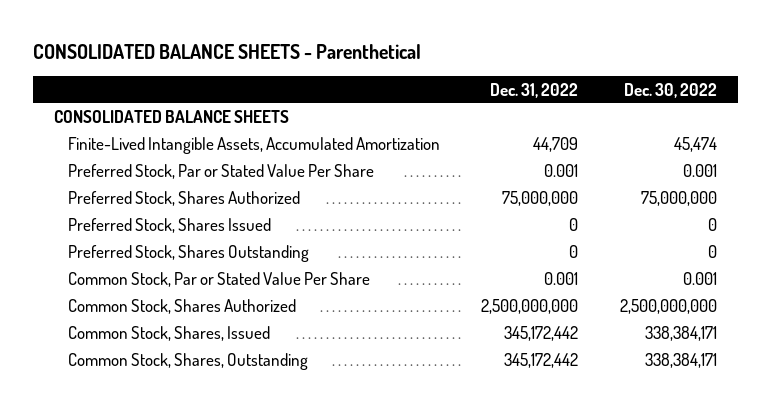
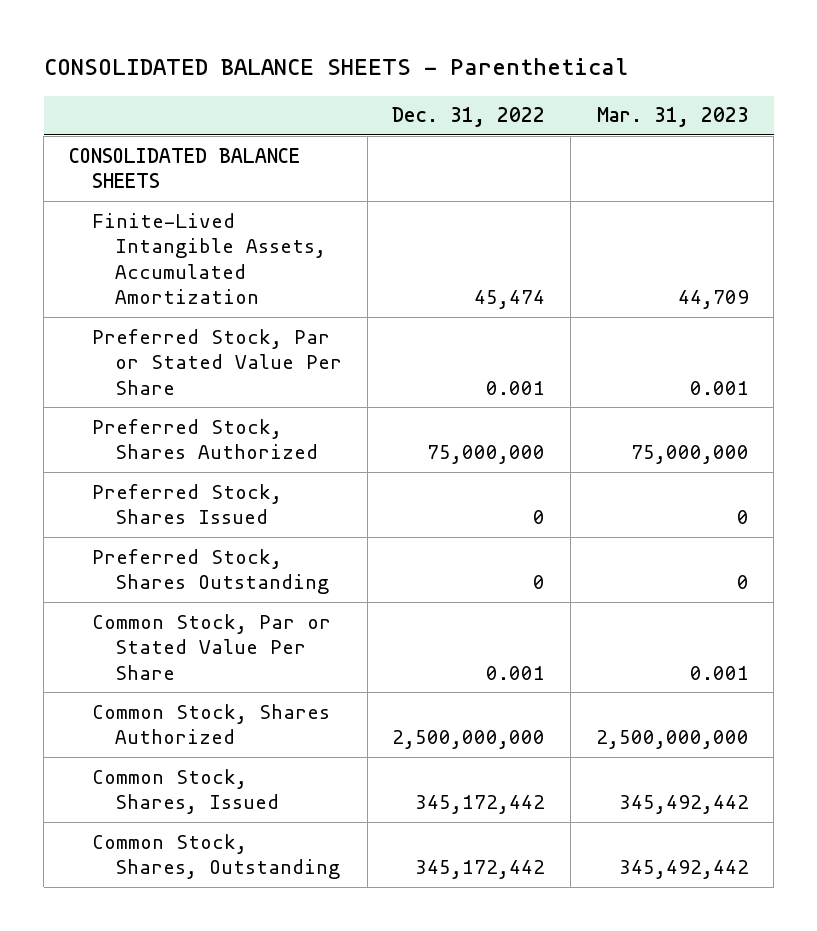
- | Dec. 31, 2022 | Dec. 30, 2022
+ | Dec. 31, 2022 | Mar. 31, 2023
- Finite-Lived Intangible Assets, Accumulated Amortization | 44,709 | 45,474
+ Finite-Lived Intangible Assets, Accumulated Amortization | 45,474 | 44,709

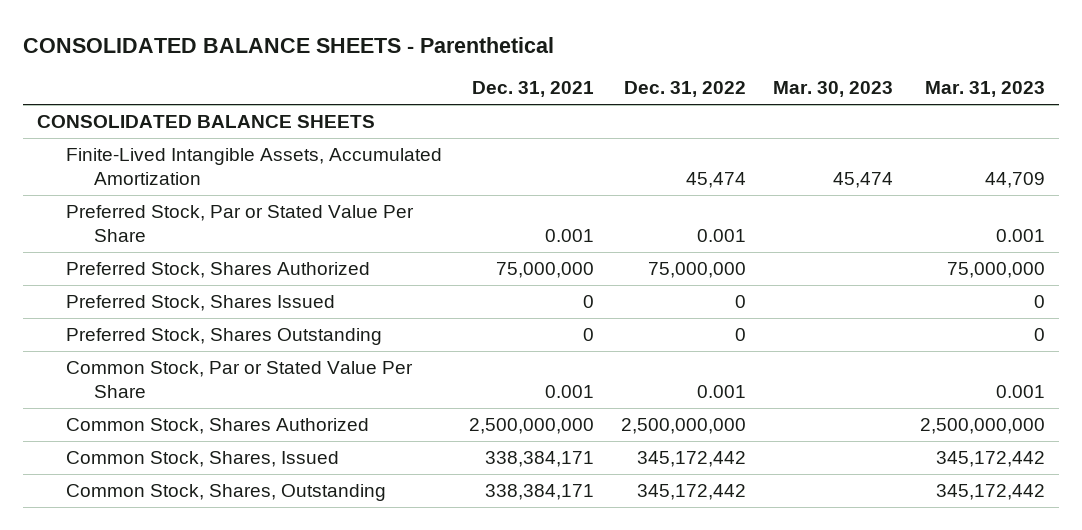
- | Dec. 31, 2022 | Mar. 31, 2023
+ | Dec. 31, 2021 | Dec. 31, 2022 | Mar. 30, 2023 | Mar. 31, 2023
- Common Stock, Shares, Issued | 345,172,442 | 345,492,442
- Common Stock, Shares, Outstanding | 345,172,442 | 345,492,442
+ Common Stock, Shares, Issued | 338,384,171 | 345,172,442 | | 345,172,442
+ Common Stock, Shares, Outstanding | 338,384,171 | 345,172,442 | | 345,172,442

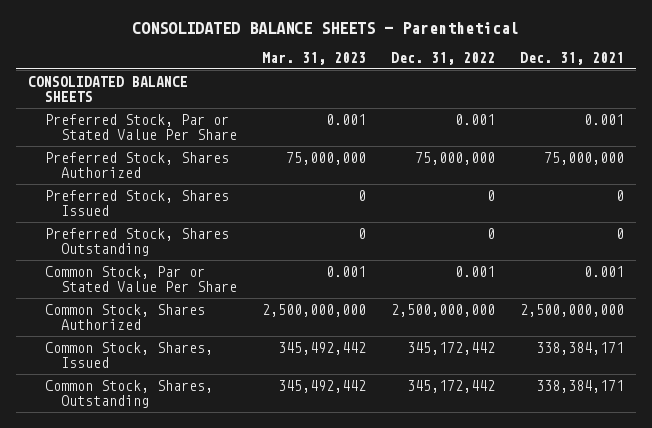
- | Dec. 31, 2021 | Dec. 31, 2022 | Mar. 30, 2023 | Mar. 31, 2023
+ | Mar. 31, 2023 | Dec. 31, 2022 | Dec. 31, 2021
- Finite-Lived Intangible Assets, Accumulated Amortization | | 45,474 | 45,474 | 44,709
- Common Stock, Shares, Issued | 338,384,171 | 345,172,442 | | 345,172,442
- Common Stock, Shares, Outstanding | 338,384,171 | 345,172,442 | | 345,172,442
+ Common Stock, Shares, Issued | 345,492,442 | 345,172,442 | 338,384,171
+ Common Stock, Shares, Outstanding | 345,492,442 | 345,172,442 | 338,384,171

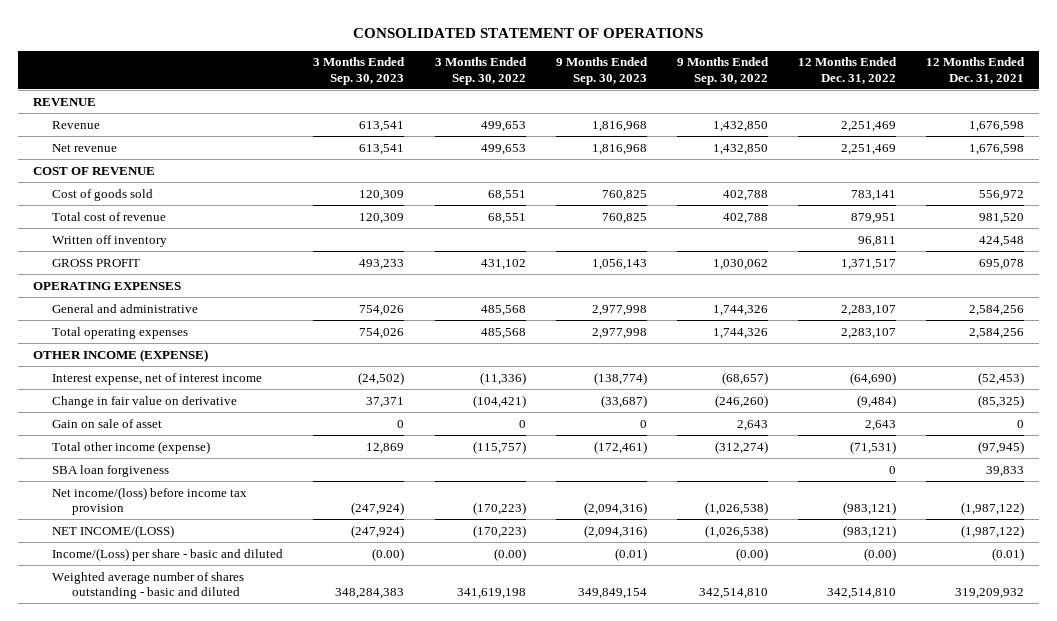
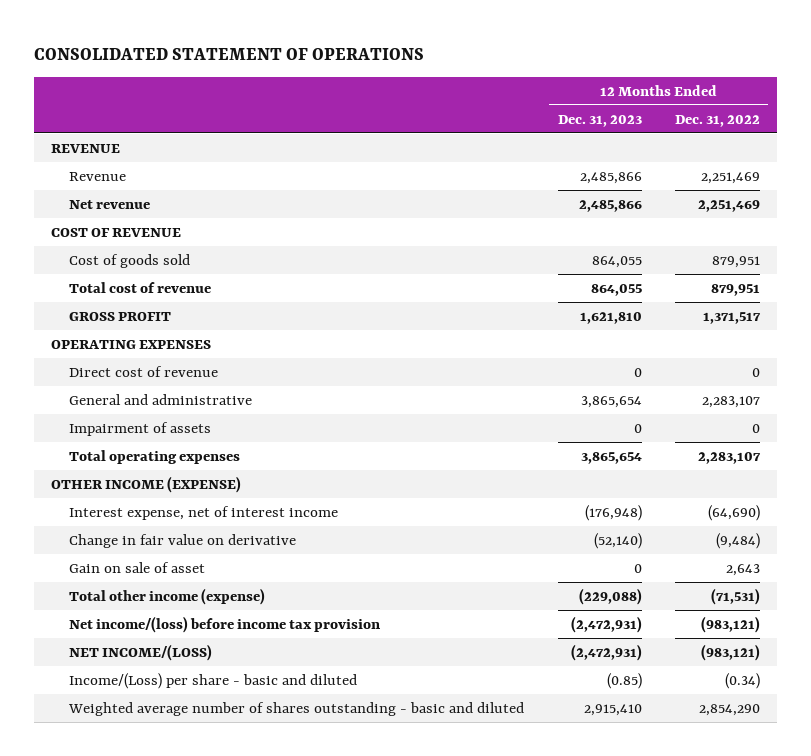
- | 3 Months Ended Sep. 30, 2023 | 3 Months Ended Sep. 30, 2022 | 9 Months Ended Sep. 30, 2023 | 9 Months Ended Sep. 30, 2022 | 12 Months Ended Dec. 31, 2022 | 12 Months Ended Dec. 31, 2021
+ | 12 Months Ended Dec. 31, 2023 | 12 Months Ended Dec. 31, 2022
- Cost of goods sold | 120,309 | 68,551 | 760,825 | 402,788 | 783,141 | 556,972
+ Cost of goods sold | 864,055 | 879,951
- Written off inventory | | | | | 96,811 | 424,548
+ Direct cost of revenue | 0 | 0
+ Impairment of assets | 0 | 0
- SBA loan forgiveness | | | | | 0 | 39,833
- Income/(Loss) per share - basic and diluted | (0.00) | (0.00) | (0.01) | (0.00) | (0.00) | (0.01)
- Weighted average number of shares outstanding - basic and diluted | 348,284,383 | 341,619,198 | 349,849,154 | 342,514,810 | 342,514,810 | 319,209,932
+ Income/(Loss) per share - basic and diluted | (0.85) | (0.34)
+ Weighted average number of shares outstanding - basic and diluted | 2,915,410 | 2,854,290

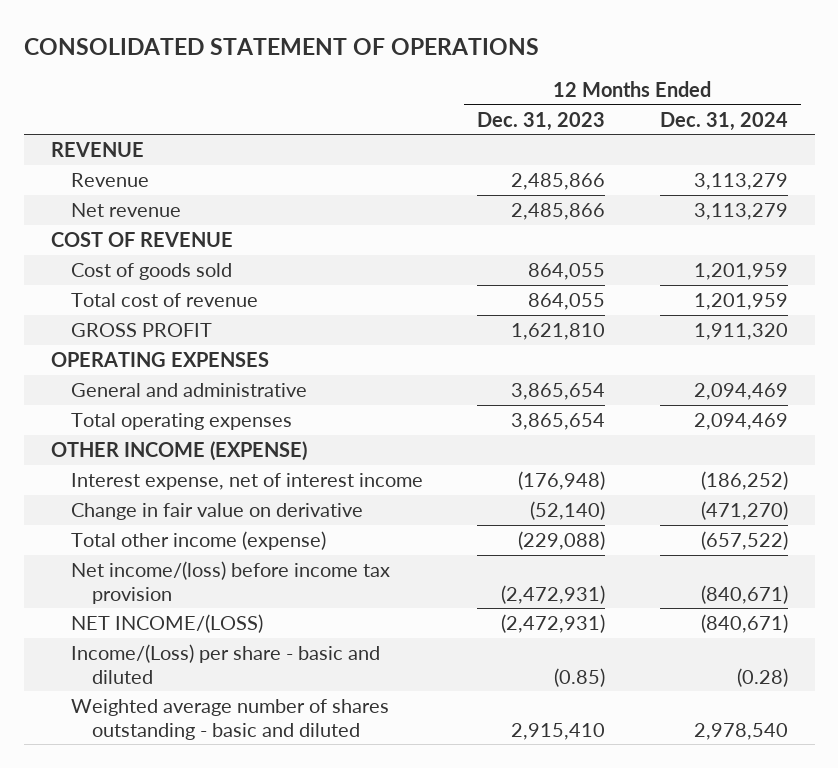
- | 12 Months Ended Dec. 31, 2023 | 12 Months Ended Dec. 31, 2022
+ | 12 Months Ended Dec. 31, 2023 | 12 Months Ended Dec. 31, 2024
- Direct cost of revenue | 0 | 0
- Impairment of assets | 0 | 0
- Gain on sale of asset | 0 | 2,643

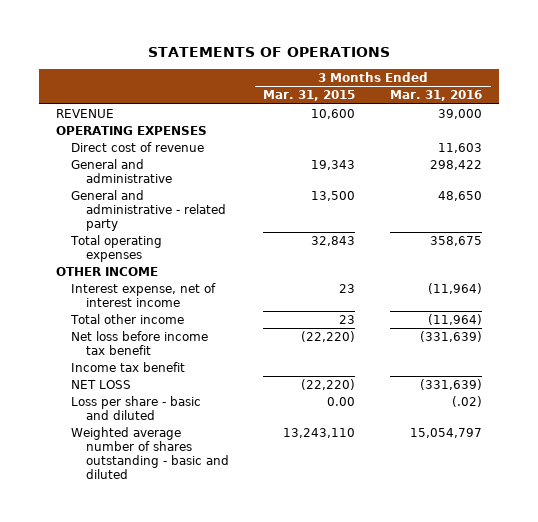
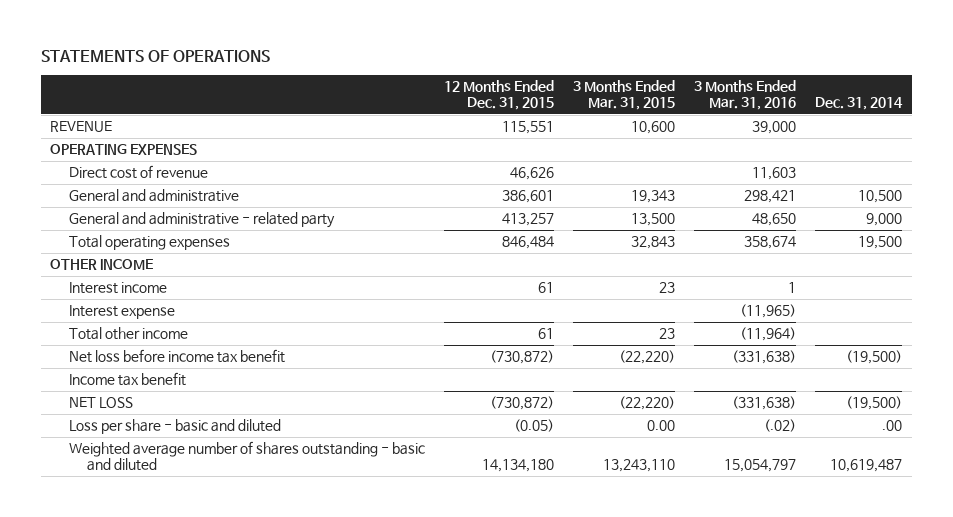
- | 3 Months Ended Mar. 31, 2015 | 3 Months Ended Mar. 31, 2016
+ | 12 Months Ended Dec. 31, 2015 | 3 Months Ended Mar. 31, 2015 | 3 Months Ended Mar. 31, 2016 | Dec. 31, 2014
- General and administrative | 19,343 | 298,422
+ General and administrative | 386,601 | 19,343 | 298,421 | 10,500
- Total operating expenses | 32,843 | 358,675
+ Total operating expenses | 846,484 | 32,843 | 358,674 | 19,500
- Interest expense, net of interest income | 23 | (11,964)
+ Interest income | 61 | 23 | 1 |
+ Interest expense | | | (11,965) |
- Net loss before income tax benefit | (22,220) | (331,639)
+ Net loss before income tax benefit | (730,872) | (22,220) | (331,638) | (19,500)
- NET LOSS | (22,220) | (331,639)
+ NET LOSS | (730,872) | (22,220) | (331,638) | (19,500)

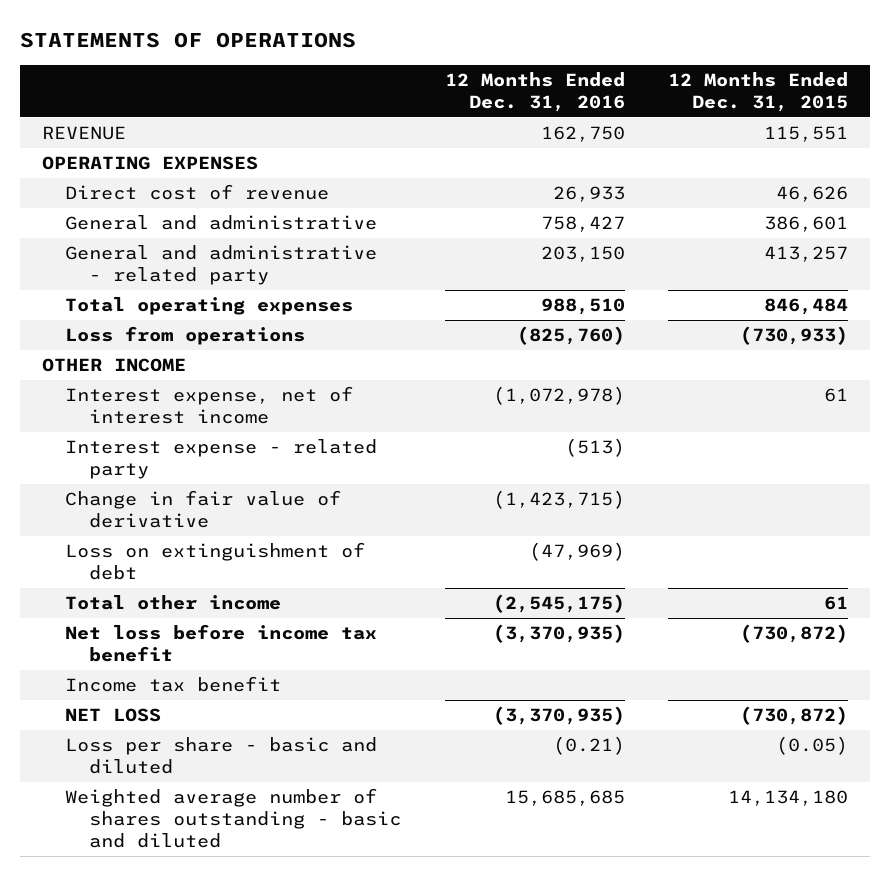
- | 12 Months Ended Dec. 31, 2015 | 3 Months Ended Mar. 31, 2015 | 3 Months Ended Mar. 31, 2016 | Dec. 31, 2014
+ | 12 Months Ended Dec. 31, 2016 | 12 Months Ended Dec. 31, 2015
+ Loss from operations | (825,760) | (730,933)
- Interest income | 61 | 23 | 1 |
- Interest expense | | | (11,965) |
+ Interest expense, net of interest income | (1,072,978) | 61
+ Interest expense - related party | (513) |
+ Change in fair value of derivative | (1,423,715) |
+ Loss on extinguishment of debt | (47,969) |

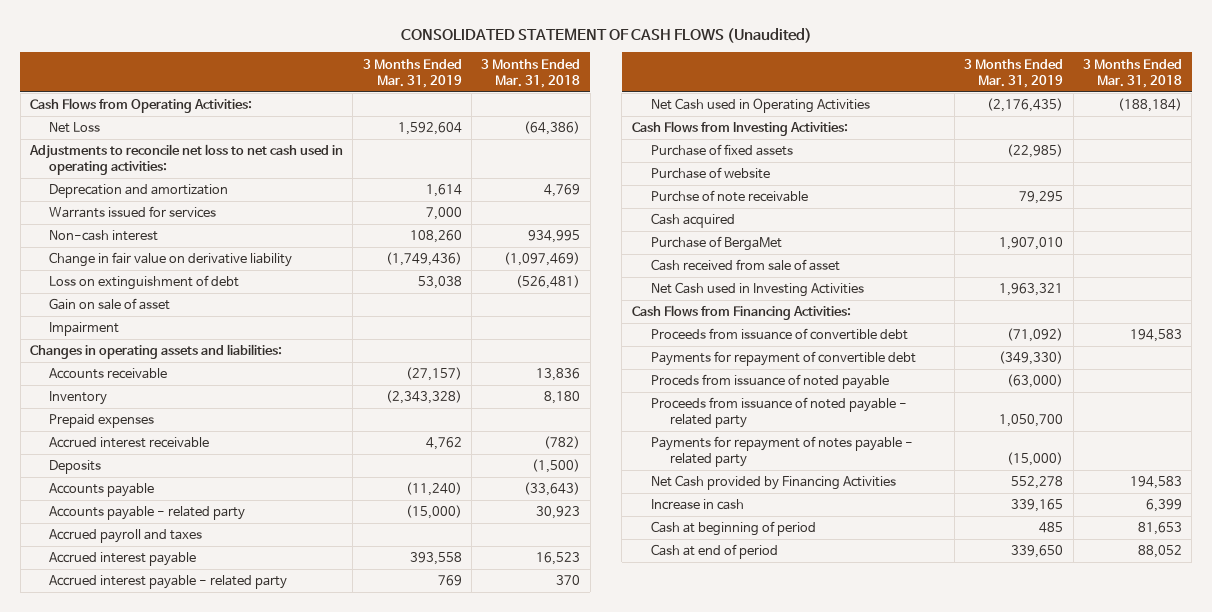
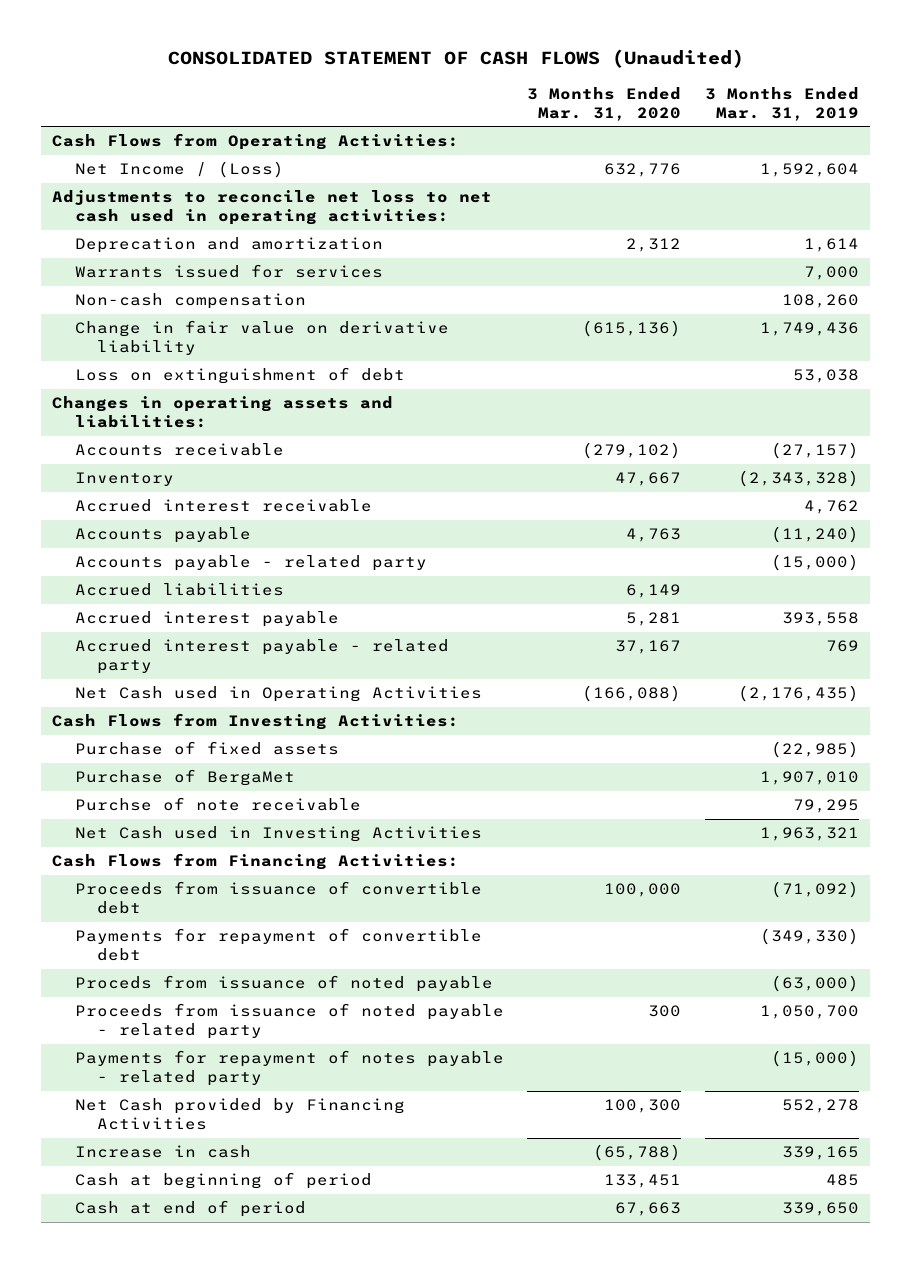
- | 3 Months Ended Mar. 31, 2019 | 3 Months Ended Mar. 31, 2018
+ | 3 Months Ended Mar. 31, 2020 | 3 Months Ended Mar. 31, 2019
- Net Loss | 1,592,604 | (64,386)
+ Net Income / (Loss) | 632,776 | 1,592,604
- Non-cash interest | 108,260 | 934,995
- Change in fair value on derivative liability | (1,749,436) | (1,097,469)
+ Non-cash compensation | | 108,260
+ Change in fair value on derivative liability | (615,136) | 1,749,436
- Gain on sale of asset
- Impairment
- Prepaid expenses
- Deposits | | (1,500)
- Accrued payroll and taxes
+ Accrued liabilities | 6,149 |
- Purchase of website
- Cash acquired
- Cash received from sale of asset
moved down: Purchse of note receivable | | 79,295

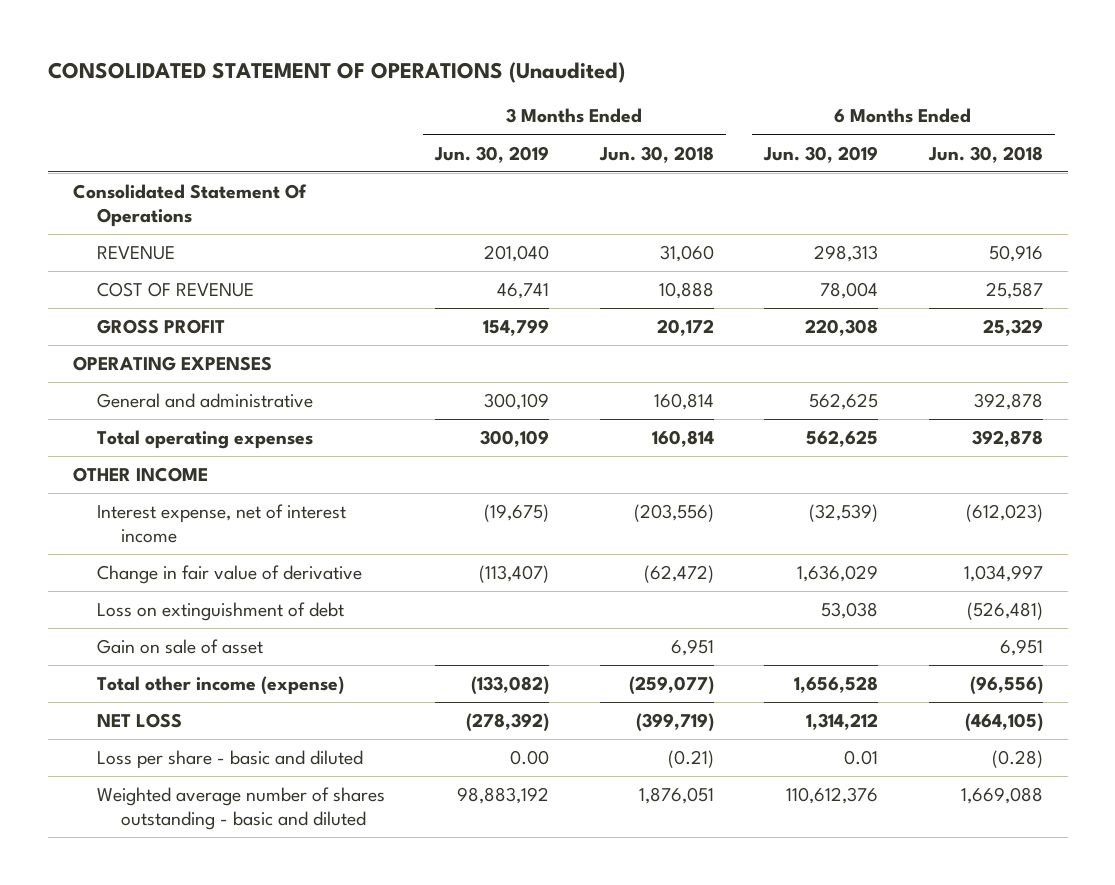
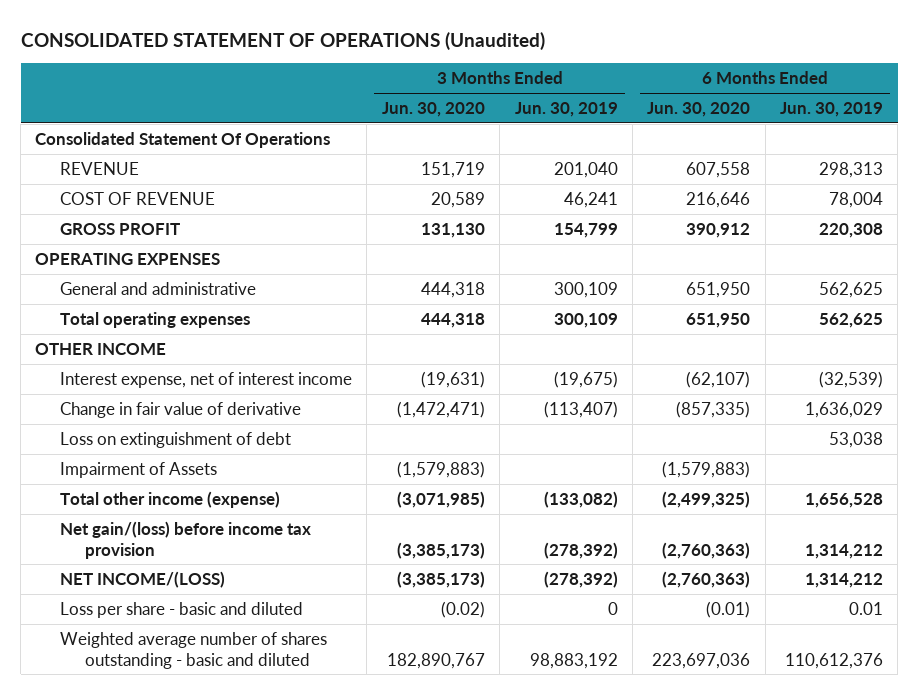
- | 3 Months Ended Jun. 30, 2019 | 3 Months Ended Jun. 30, 2018 | 6 Months Ended Jun. 30, 2019 | 6 Months Ended Jun. 30, 2018
+ | 3 Months Ended Jun. 30, 2020 | 3 Months Ended Jun. 30, 2019 | 6 Months Ended Jun. 30, 2020 | 6 Months Ended Jun. 30, 2019
- COST OF REVENUE | 46,741 | 10,888 | 78,004 | 25,587
+ COST OF REVENUE | 20,589 | 46,241 | 216,646 | 78,004
- Gain on sale of asset | | 6,951 | | 6,951
+ Impairment of Assets | (1,579,883) | | (1,579,883) |
- NET LOSS | (278,392) | (399,719) | 1,314,212 | (464,105)
- Loss per share - basic and diluted | 0.00 | (0.21) | 0.01 | (0.28)
+ Net gain/(loss) before income tax provision | (3,385,173) | (278,392) | (2,760,363) | 1,314,212
+ NET INCOME/(LOSS) | (3,385,173) | (278,392) | (2,760,363) | 1,314,212
+ Loss per share - basic and diluted | (0.02) | 0 | (0.01) | 0.01

